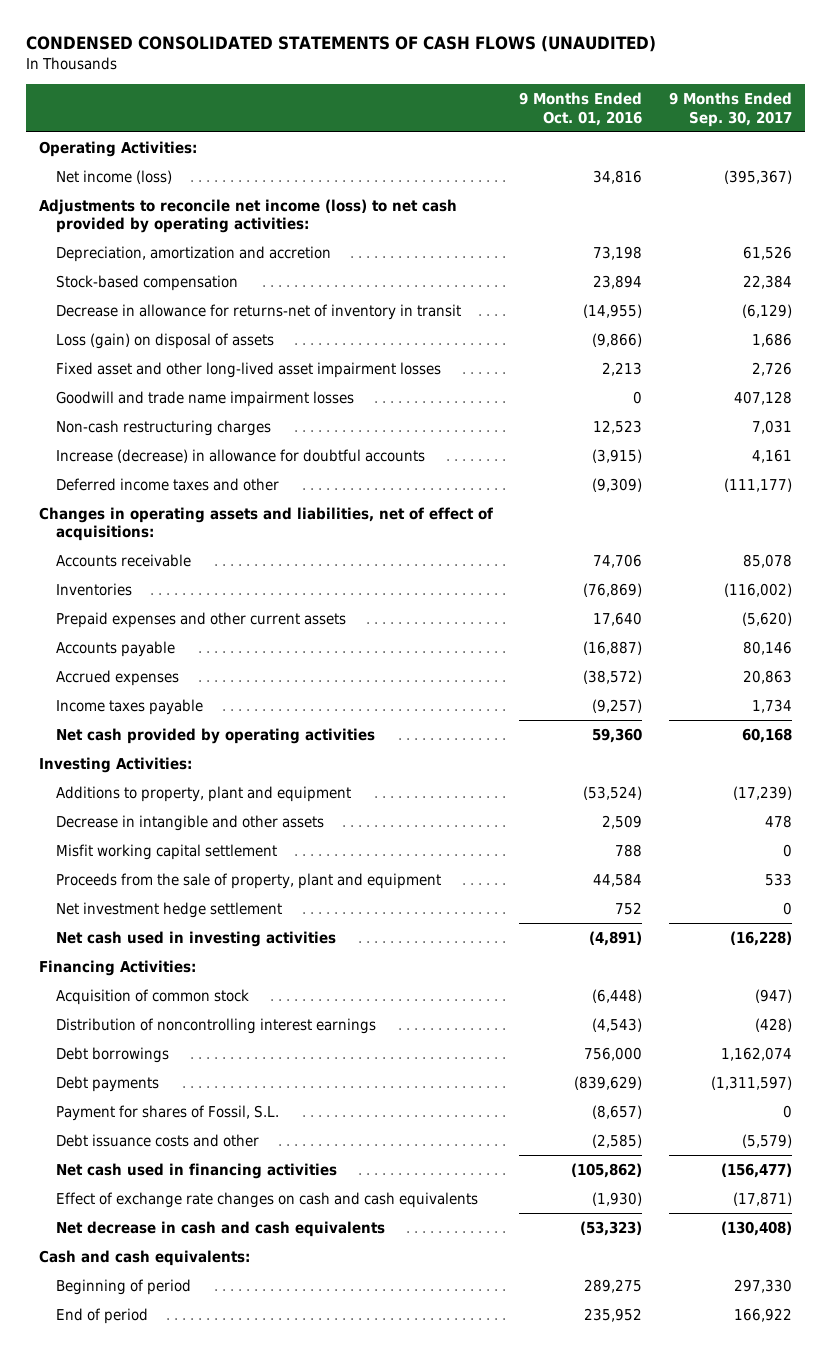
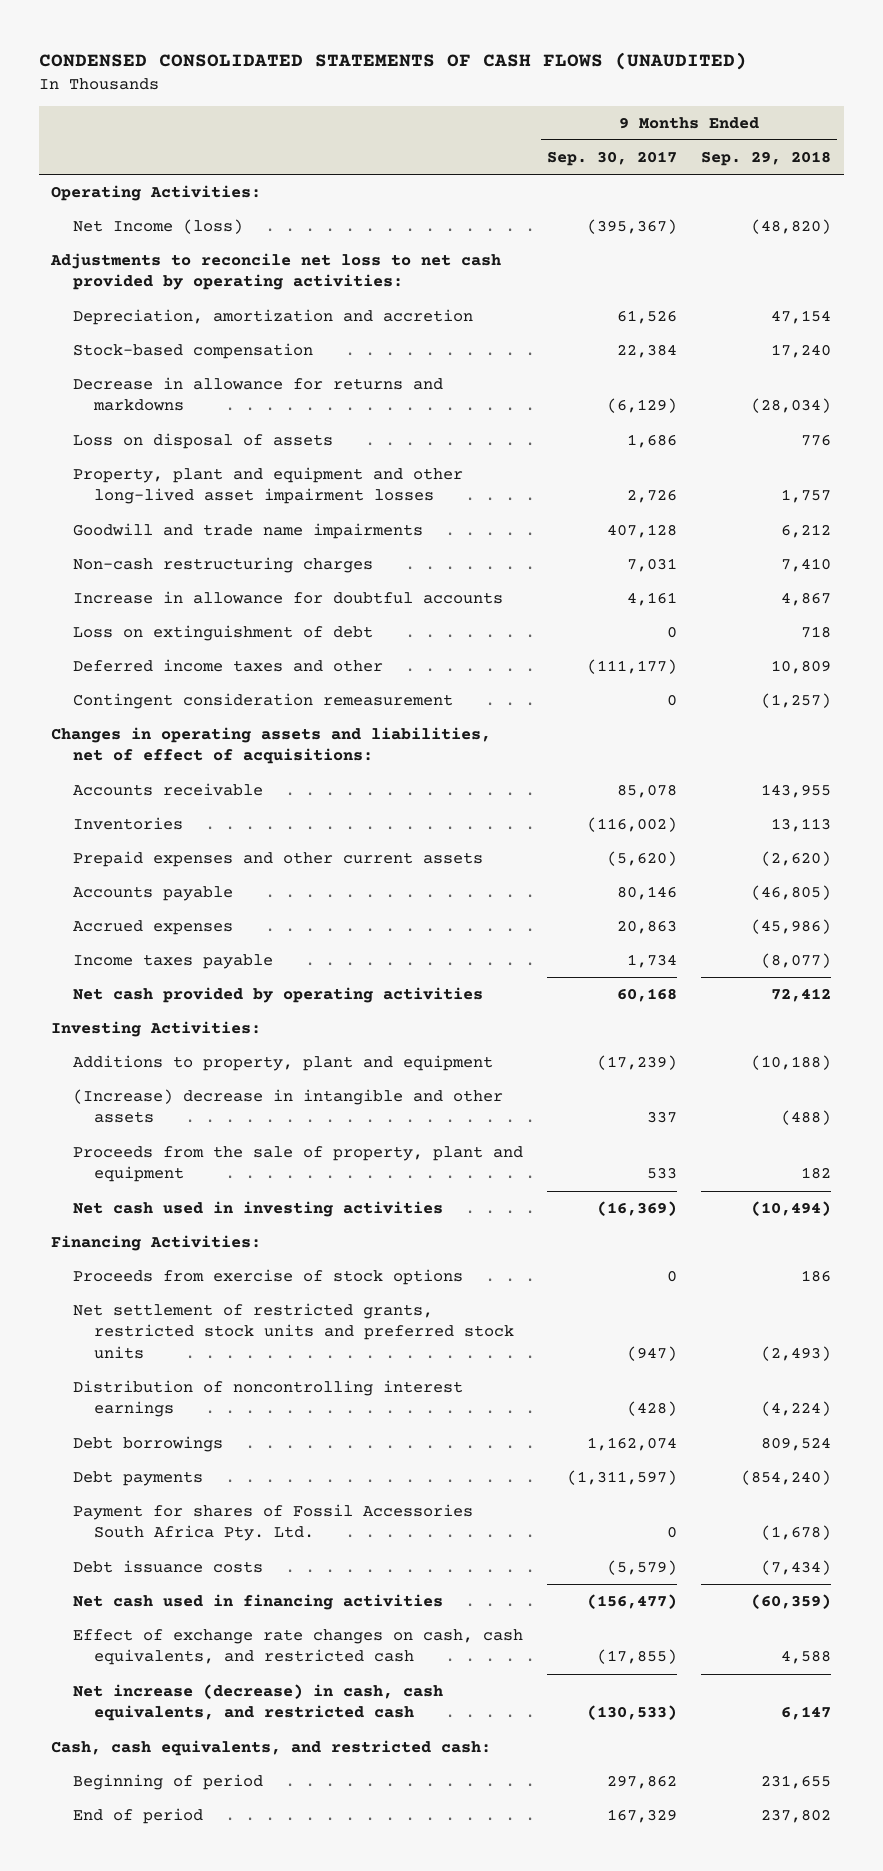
- | 9 Months Ended Oct. 01, 2016 | 9 Months Ended Sep. 30, 2017
+ | 9 Months Ended Sep. 30, 2017 | 9 Months Ended Sep. 29, 2018
- Net income (loss) | 34,816 | (395,367)
- Adjustments to reconcile net income (loss) to net cash provided by operating activities:
+ Net Income (loss) | (395,367) | (48,820)
+ Adjustments to reconcile net loss to net cash provided by operating activities:
- Decrease in allowance for returns-net of inventory in transit | (14,955) | (6,129)
- Loss (gain) on disposal of assets | (9,866) | 1,686
- Fixed asset and other long-lived asset impairment losses | 2,213 | 2,726
- Goodwill and trade name impairment losses | 0 | 407,128
+ Decrease in allowance for returns and markdowns | (6,129) | (28,034)
+ Loss on disposal of assets | 1,686 | 776
+ Property, plant and equipment and other long-lived asset impairment losses | 2,726 | 1,757
+ Goodwill and trade name impairments | 407,128 | 6,212
- Increase (decrease) in allowance for doubtful accounts | (3,915) | 4,161
+ Increase in allowance for doubtful accounts | 4,161 | 4,867
+ Loss on extinguishment of debt | 0 | 718
+ Contingent consideration remeasurement | 0 | (1,257)
- Decrease in intangible and other assets | 2,509 | 478
- Misfit working capital settlement | 788 | 0
+ (Increase) decrease in intangible and other assets | 337 | (488)
- Net investment hedge settlement | 752 | 0
- Net cash used in investing activities | (4,891) | (16,228)
+ Net cash used in investing activities | (16,369) | (10,494)
- Acquisition of common stock | (6,448) | (947)
+ Proceeds from exercise of stock options | 0 | 186
+ Net settlement of restricted grants, restricted stock units and preferred stock units | (947) | (2,493)
- Payment for shares of Fossil, S.L. | (8,657) | 0
- Debt issuance costs and other | (2,585) | (5,579)
+ Payment for shares of Fossil Accessories South Africa Pty. Ltd. | 0 | (1,678)
+ Debt issuance costs | (5,579) | (7,434)
- Effect of exchange rate changes on cash and cash equivalents | (1,930) | (17,871)
- Net decrease in cash and cash equivalents | (53,323) | (130,408)
- Cash and cash equivalents:
- Beginning of period | 289,275 | 297,330
- End of period | 235,952 | 166,922
+ Effect of exchange rate changes on cash, cash equivalents, and restricted cash | (17,855) | 4,588
+ Net increase (decrease) in cash, cash equivalents, and restricted cash | (130,533) | 6,147
+ Cash, cash equivalents, and restricted cash:
+ Beginning of period | 297,862 | 231,655
+ End of period | 167,329 | 237,802

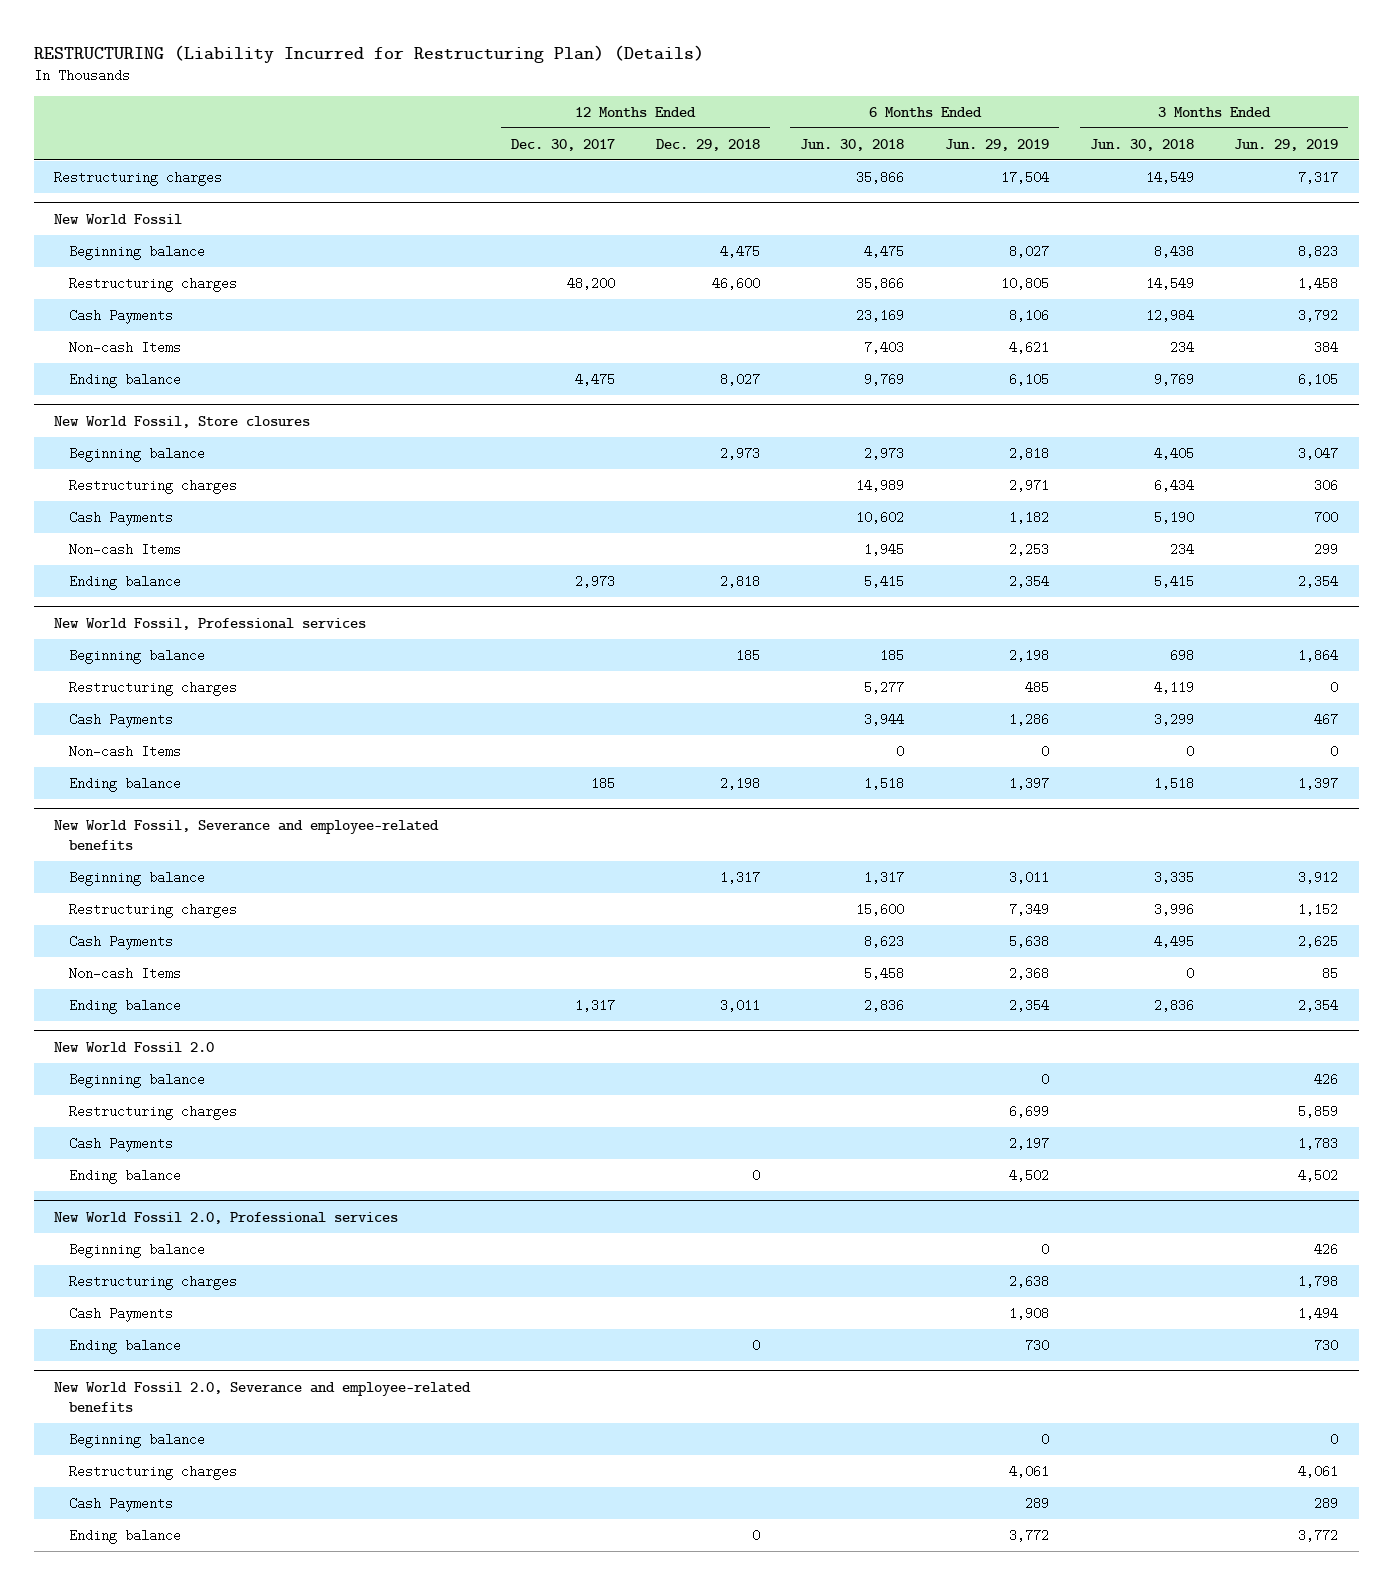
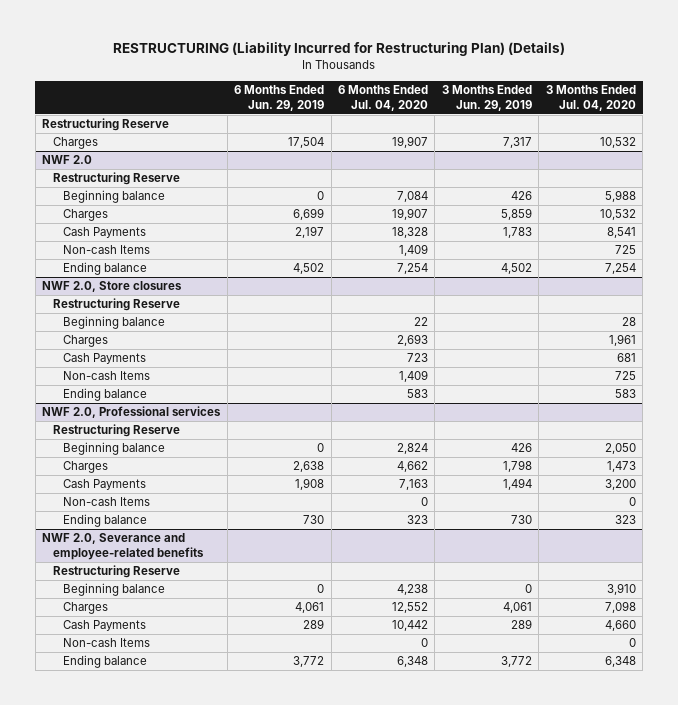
- | 12 Months Ended Dec. 30, 2017 | 12 Months Ended Dec. 29, 2018 | 6 Months Ended Jun. 30, 2018 | 6 Months Ended Jun. 29, 2019 | 3 Months Ended Jun. 30, 2018 | 3 Months Ended Jun. 29, 2019
+ | 6 Months Ended Jun. 29, 2019 | 6 Months Ended Jul. 04, 2020 | 3 Months Ended Jun. 29, 2019 | 3 Months Ended Jul. 04, 2020
- Restructuring charges | | | 35,866 | 17,504 | 14,549 | 7,317
- New World Fossil
- Beginning balance | | 4,475 | 4,475 | 8,027 | 8,438 | 8,823
- Restructuring charges | 48,200 | 46,600 | 35,866 | 10,805 | 14,549 | 1,458
- Cash Payments | | | 23,169 | 8,106 | 12,984 | 3,792
- Non-cash Items | | | 7,403 | 4,621 | 234 | 384
- Ending balance | 4,475 | 8,027 | 9,769 | 6,105 | 9,769 | 6,105
- New World Fossil, Store closures
- Beginning balance | | 2,973 | 2,973 | 2,818 | 4,405 | 3,047
- Restructuring charges | | | 14,989 | 2,971 | 6,434 | 306
- Cash Payments | | | 10,602 | 1,182 | 5,190 | 700
- Non-cash Items | | | 1,945 | 2,253 | 234 | 299
- Ending balance | 2,973 | 2,818 | 5,415 | 2,354 | 5,415 | 2,354
- New World Fossil, Professional services
- Beginning balance | | 185 | 185 | 2,198 | 698 | 1,864
- Restructuring charges | | | 5,277 | 485 | 4,119 | 0
- Cash Payments | | | 3,944 | 1,286 | 3,299 | 467
- Non-cash Items | | | 0 | 0 | 0 | 0
- Ending balance | 185 | 2,198 | 1,518 | 1,397 | 1,518 | 1,397
- New World Fossil, Severance and employee-related benefits
- Beginning balance | | 1,317 | 1,317 | 3,011 | 3,335 | 3,912
- Restructuring charges | | | 15,600 | 7,349 | 3,996 | 1,152
- Cash Payments | | | 8,623 | 5,638 | 4,495 | 2,625
- Non-cash Items | | | 5,458 | 2,368 | 0 | 85
- Ending balance | 1,317 | 3,011 | 2,836 | 2,354 | 2,836 | 2,354
- New World Fossil 2.0
+ Restructuring Reserve
+ Charges | 17,504 | 19,907 | 7,317 | 10,532
+ NWF 2.0
+ Restructuring Reserve
- Restructuring charges | | | | 6,699 | | 5,859
+ Charges | 6,699 | 19,907 | 5,859 | 10,532
+ Non-cash Items | | 1,409 | | 725
- New World Fossil 2.0, Professional services
+ NWF 2.0, Store closures
+ Restructuring Reserve
+ Beginning balance | | 22 | | 28
+ Charges | | 2,693 | | 1,961
+ Cash Payments | | 723 | | 681
+ Non-cash Items | | 1,409 | | 725
+ Ending balance | | 583 | | 583
+ NWF 2.0, Professional services
+ Restructuring Reserve
- Restructuring charges | | | | 2,638 | | 1,798
+ Charges | 2,638 | 4,662 | 1,798 | 1,473
+ Non-cash Items | | 0 | | 0
- New World Fossil 2.0, Severance and employee-related benefits
+ NWF 2.0, Severance and employee-related benefits
+ Restructuring Reserve
- Restructuring charges | | | | 4,061 | | 4,061
+ Charges | 4,061 | 12,552 | 4,061 | 7,098
+ Non-cash Items | | 0 | | 0

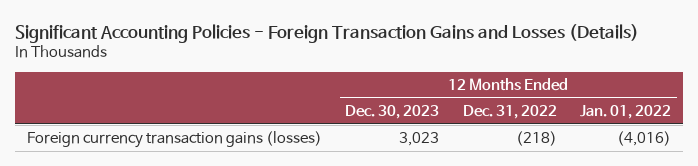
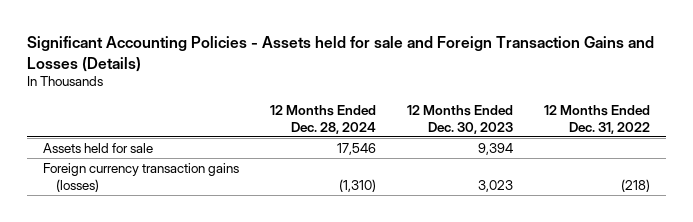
- Significant Accounting Policies - Foreign Transaction Gains and Losses (Details)
+ Significant Accounting Policies - Assets held for sale and Foreign Transaction Gains and Losses (Details)
- | 12 Months Ended Dec. 30, 2023 | 12 Months Ended Dec. 31, 2022 | 12 Months Ended Jan. 01, 2022
+ | 12 Months Ended Dec. 28, 2024 | 12 Months Ended Dec. 30, 2023 | 12 Months Ended Dec. 31, 2022
+ Assets held for sale | 17,546 | 9,394 |

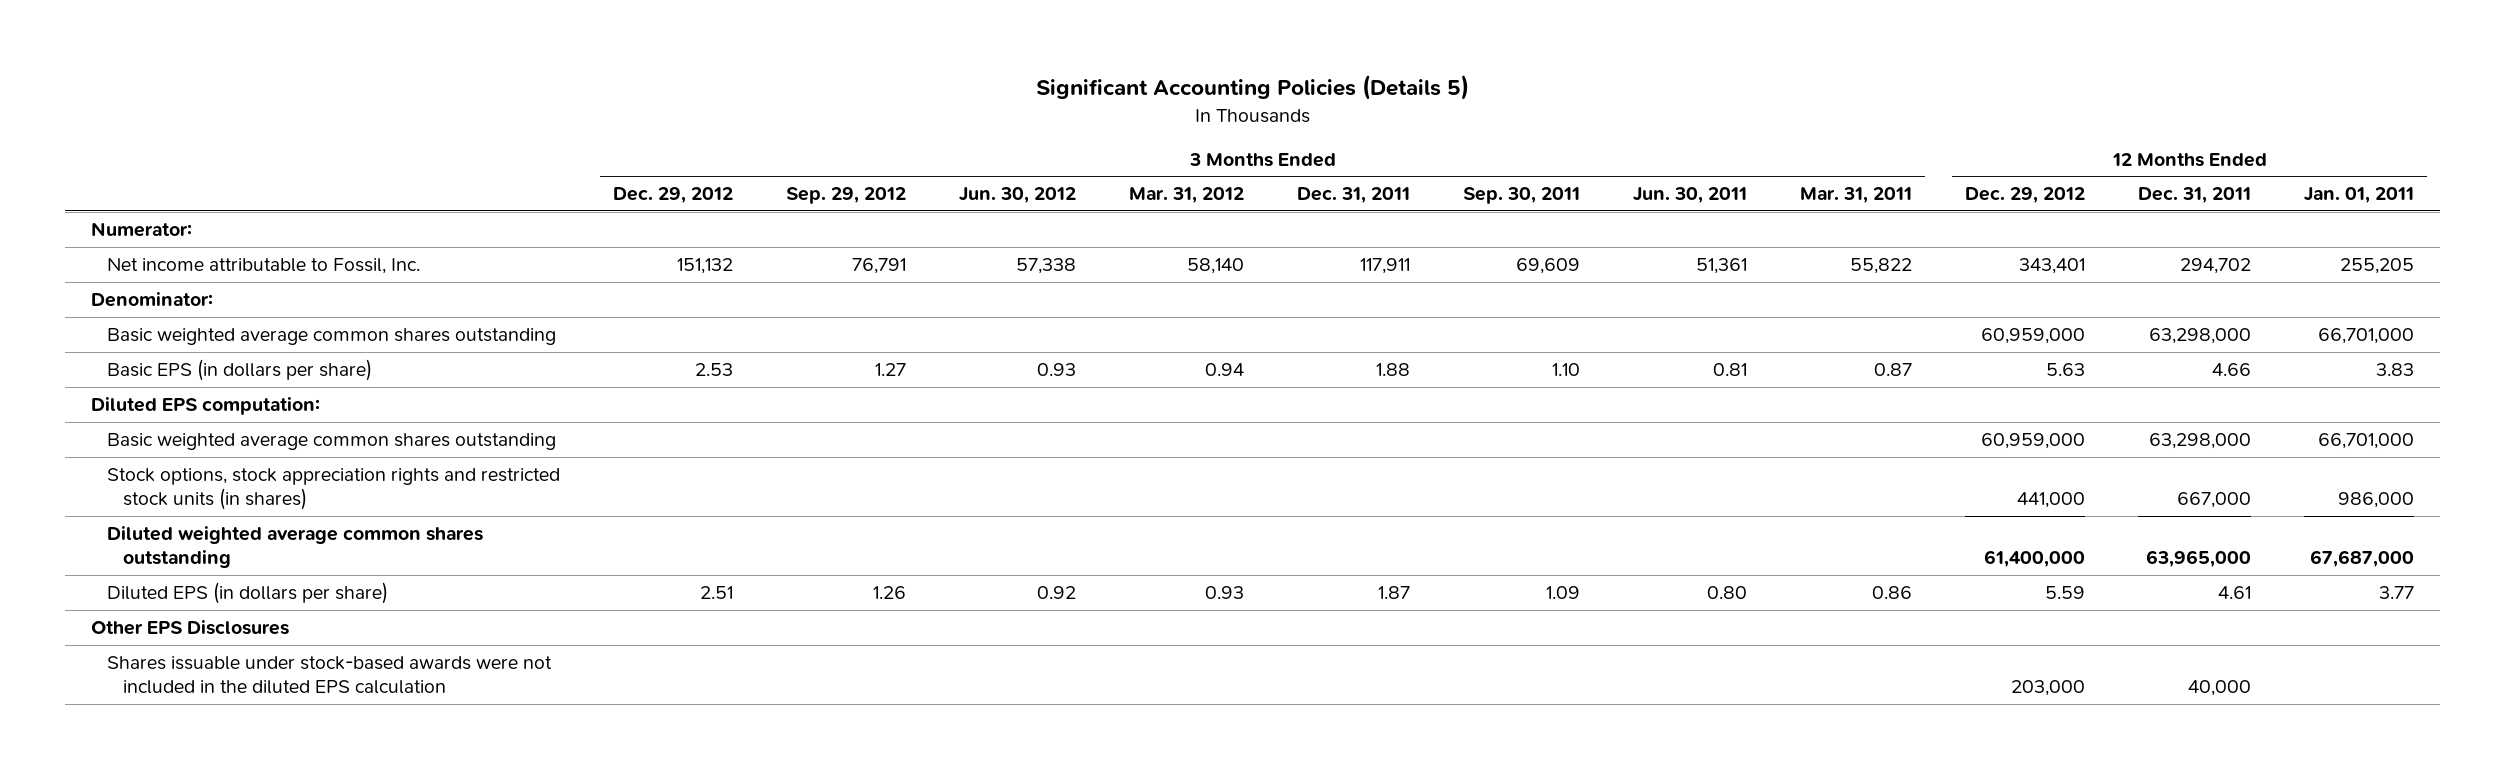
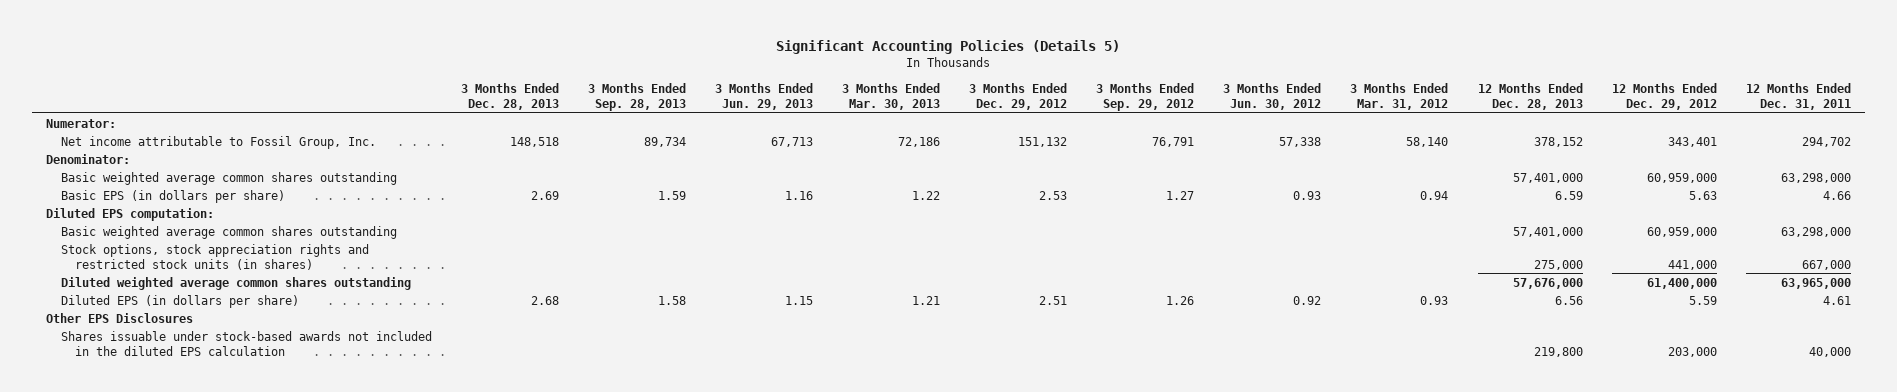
- | 3 Months Ended Dec. 29, 2012 | 3 Months Ended Sep. 29, 2012 | 3 Months Ended Jun. 30, 2012 | 3 Months Ended Mar. 31, 2012 | 3 Months Ended Dec. 31, 2011 | 3 Months Ended Sep. 30, 2011 | 3 Months Ended Jun. 30, 2011 | 3 Months Ended Mar. 31, 2011 | 12 Months Ended Dec. 29, 2012 | 12 Months Ended Dec. 31, 2011 | 12 Months Ended Jan. 01, 2011
+ | 3 Months Ended Dec. 28, 2013 | 3 Months Ended Sep. 28, 2013 | 3 Months Ended Jun. 29, 2013 | 3 Months Ended Mar. 30, 2013 | 3 Months Ended Dec. 29, 2012 | 3 Months Ended Sep. 29, 2012 | 3 Months Ended Jun. 30, 2012 | 3 Months Ended Mar. 31, 2012 | 12 Months Ended Dec. 28, 2013 | 12 Months Ended Dec. 29, 2012 | 12 Months Ended Dec. 31, 2011
- Net income attributable to Fossil, Inc. | 151,132 | 76,791 | 57,338 | 58,140 | 117,911 | 69,609 | 51,361 | 55,822 | 343,401 | 294,702 | 255,205
+ Net income attributable to Fossil Group, Inc. | 148,518 | 89,734 | 67,713 | 72,186 | 151,132 | 76,791 | 57,338 | 58,140 | 378,152 | 343,401 | 294,702
- Shares issuable under stock-based awards were not included in the diluted EPS calculation | | | | | | | | | 203,000 | 40,000 |
+ Shares issuable under stock-based awards not included in the diluted EPS calculation | | | | | | | | | 219,800 | 203,000 | 40,000

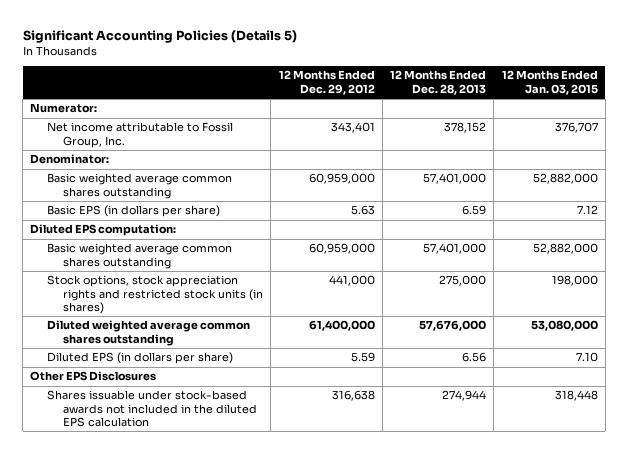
- | 3 Months Ended Dec. 28, 2013 | 3 Months Ended Sep. 28, 2013 | 3 Months Ended Jun. 29, 2013 | 3 Months Ended Mar. 30, 2013 | 3 Months Ended Dec. 29, 2012 | 3 Months Ended Sep. 29, 2012 | 3 Months Ended Jun. 30, 2012 | 3 Months Ended Mar. 31, 2012 | 12 Months Ended Dec. 28, 2013 | 12 Months Ended Dec. 29, 2012 | 12 Months Ended Dec. 31, 2011
+ | 12 Months Ended Dec. 29, 2012 | 12 Months Ended Dec. 28, 2013 | 12 Months Ended Jan. 03, 2015
- Shares issuable under stock-based awards not included in the diluted EPS calculation | | | | | | | | | 219,800 | 203,000 | 40,000
+ Shares issuable under stock-based awards not included in the diluted EPS calculation | 316,638 | 274,944 | 318,448

